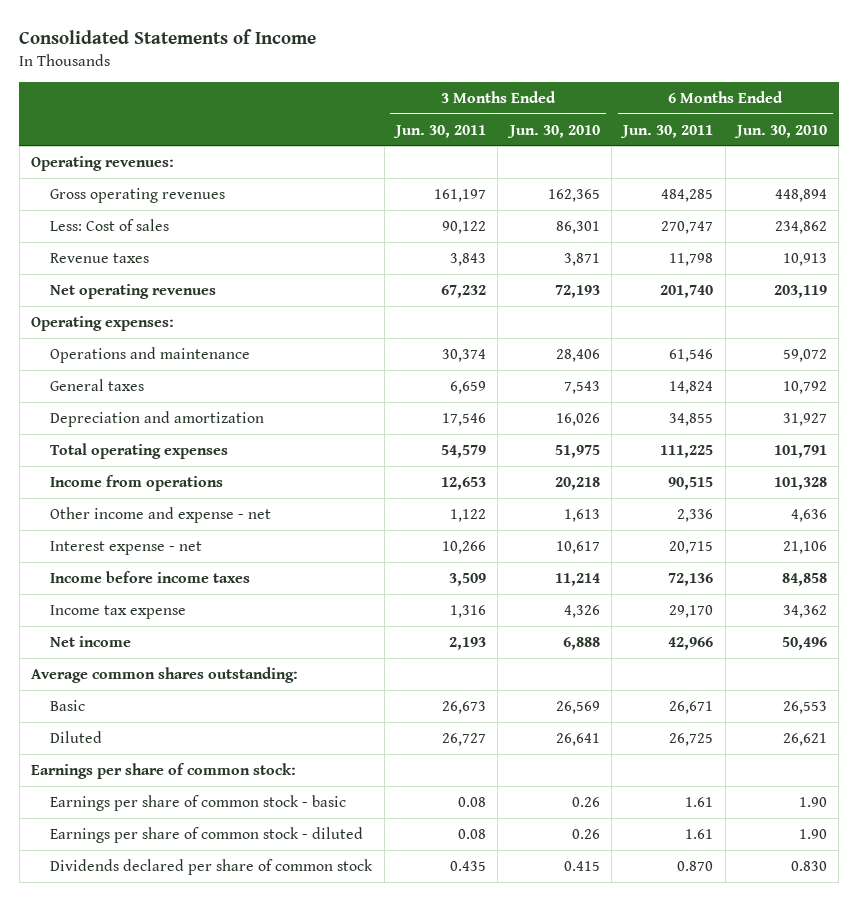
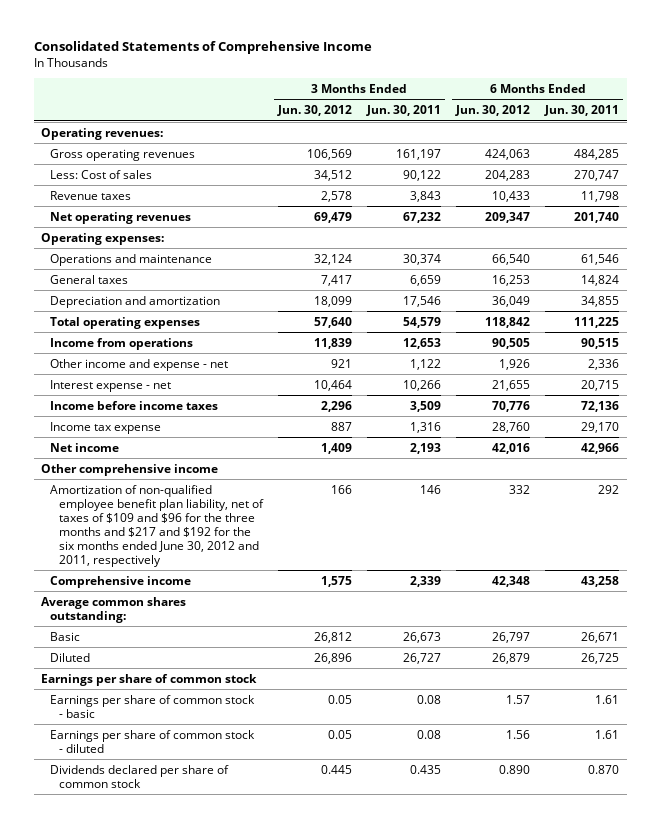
- Consolidated Statements of Income
+ Consolidated Statements of Comprehensive Income
- | 3 Months Ended Jun. 30, 2011 | 3 Months Ended Jun. 30, 2010 | 6 Months Ended Jun. 30, 2011 | 6 Months Ended Jun. 30, 2010
+ | 3 Months Ended Jun. 30, 2012 | 3 Months Ended Jun. 30, 2011 | 6 Months Ended Jun. 30, 2012 | 6 Months Ended Jun. 30, 2011
+ Other comprehensive income
+ Amortization of non-qualified employee benefit plan liability, net of taxes of $109 and $96 for the three months and $217 and $192 for the six months ended June 30, 2012 and 2011, respectively | 166 | 146 | 332 | 292
+ Comprehensive income | 1,575 | 2,339 | 42,348 | 43,258
- Earnings per share of common stock:
+ Earnings per share of common stock

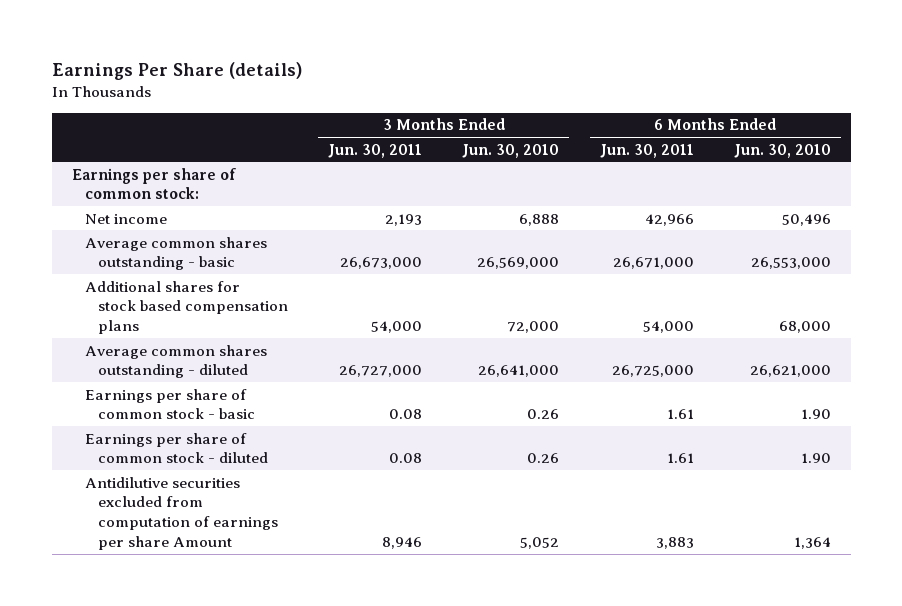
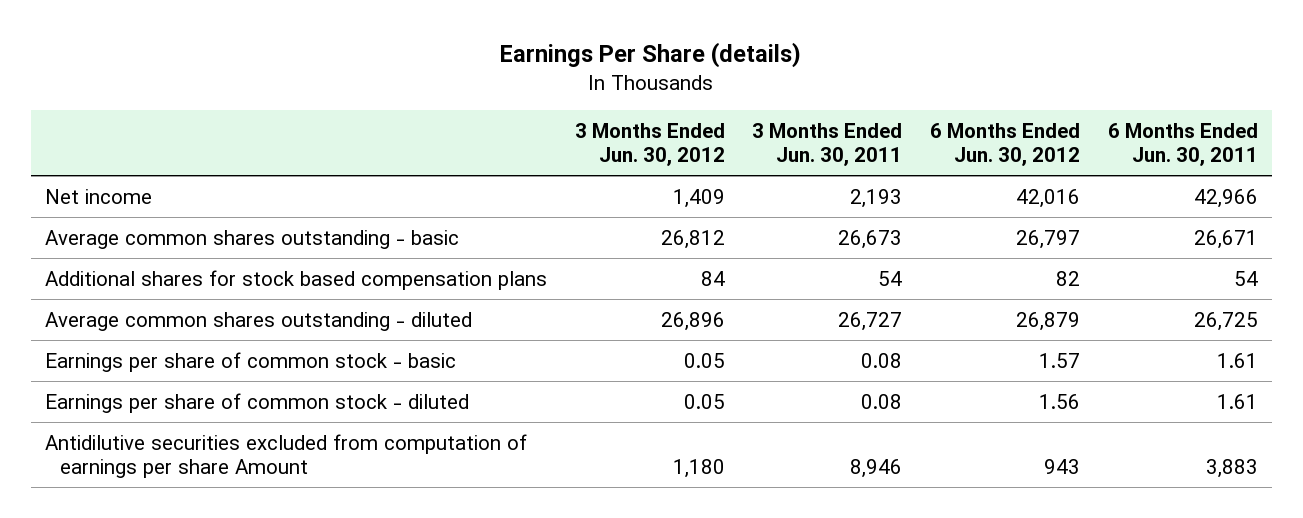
- | 3 Months Ended Jun. 30, 2011 | 3 Months Ended Jun. 30, 2010 | 6 Months Ended Jun. 30, 2011 | 6 Months Ended Jun. 30, 2010
+ | 3 Months Ended Jun. 30, 2012 | 3 Months Ended Jun. 30, 2011 | 6 Months Ended Jun. 30, 2012 | 6 Months Ended Jun. 30, 2011
- Earnings per share of common stock:
- Average common shares outstanding - basic | 26,673,000 | 26,569,000 | 26,671,000 | 26,553,000
- Additional shares for stock based compensation plans | 54,000 | 72,000 | 54,000 | 68,000
- Average common shares outstanding - diluted | 26,727,000 | 26,641,000 | 26,725,000 | 26,621,000
+ Average common shares outstanding - basic | 26,812 | 26,673 | 26,797 | 26,671
+ Additional shares for stock based compensation plans | 84 | 54 | 82 | 54
+ Average common shares outstanding - diluted | 26,896 | 26,727 | 26,879 | 26,725

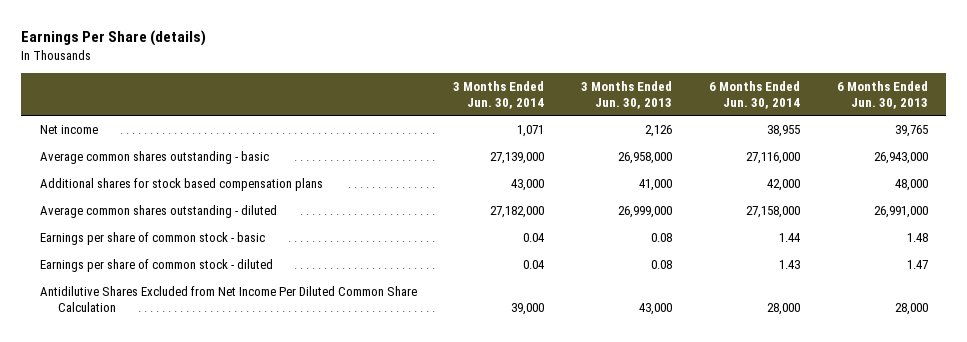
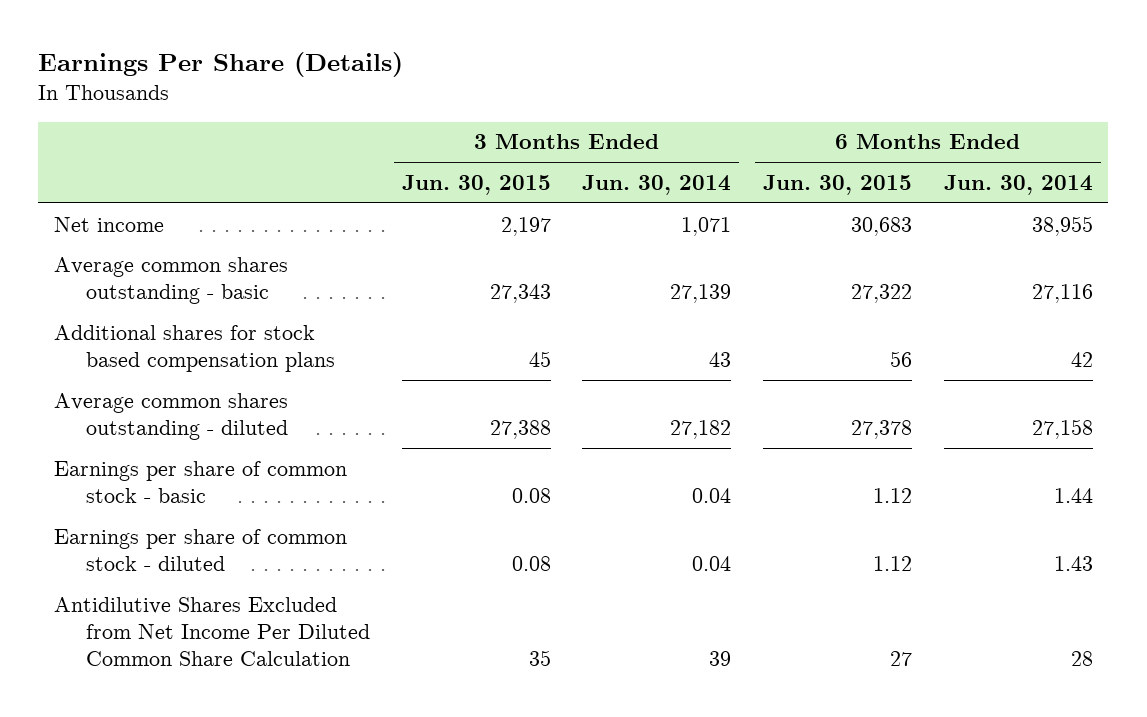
- Earnings Per Share (details)
+ Earnings Per Share (Details)
- | 3 Months Ended Jun. 30, 2014 | 3 Months Ended Jun. 30, 2013 | 6 Months Ended Jun. 30, 2014 | 6 Months Ended Jun. 30, 2013
+ | 3 Months Ended Jun. 30, 2015 | 3 Months Ended Jun. 30, 2014 | 6 Months Ended Jun. 30, 2015 | 6 Months Ended Jun. 30, 2014
- Average common shares outstanding - basic | 27,139,000 | 26,958,000 | 27,116,000 | 26,943,000
- Additional shares for stock based compensation plans | 43,000 | 41,000 | 42,000 | 48,000
- Average common shares outstanding - diluted | 27,182,000 | 26,999,000 | 27,158,000 | 26,991,000
+ Average common shares outstanding - basic | 27,343 | 27,139 | 27,322 | 27,116
+ Additional shares for stock based compensation plans | 45 | 43 | 56 | 42
+ Average common shares outstanding - diluted | 27,388 | 27,182 | 27,378 | 27,158
- Antidilutive Shares Excluded from Net Income Per Diluted Common Share Calculation | 39,000 | 43,000 | 28,000 | 28,000
+ Antidilutive Shares Excluded from Net Income Per Diluted Common Share Calculation | 35 | 39 | 27 | 28

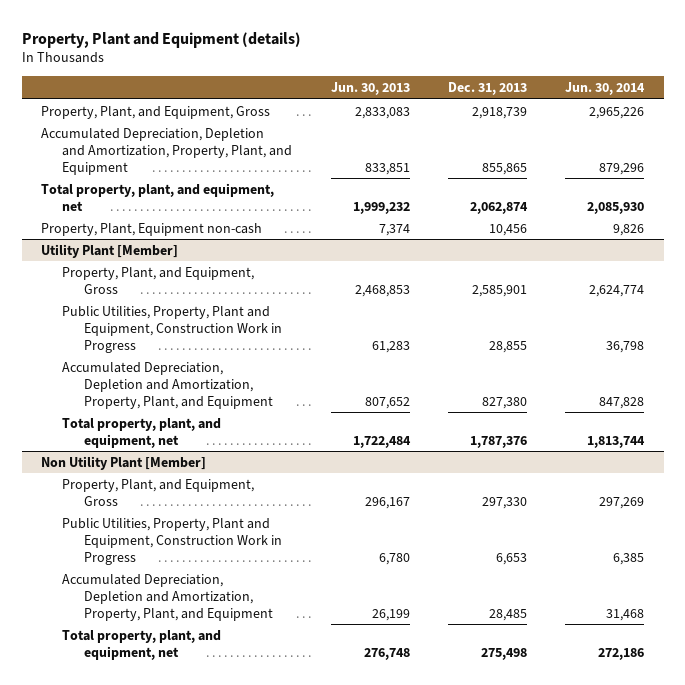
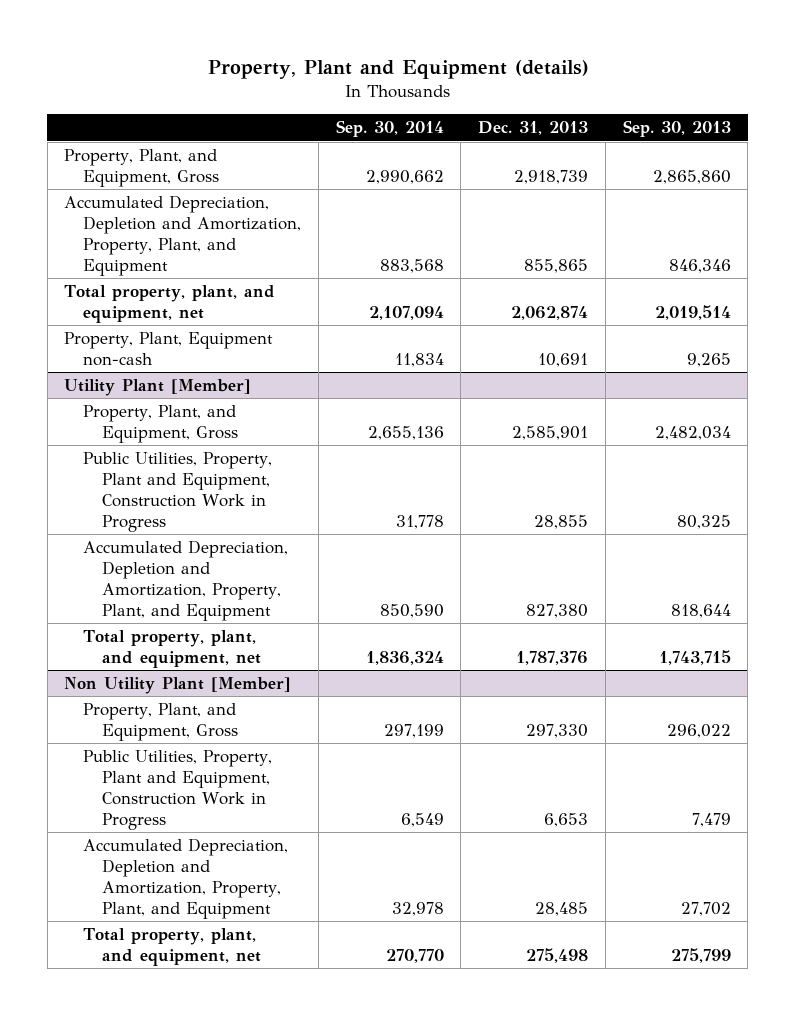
- | Jun. 30, 2013 | Dec. 31, 2013 | Jun. 30, 2014
+ | Sep. 30, 2014 | Dec. 31, 2013 | Sep. 30, 2013
- Property, Plant, Equipment non-cash | 7,374 | 10,456 | 9,826
+ Property, Plant, Equipment non-cash | 11,834 | 10,691 | 9,265

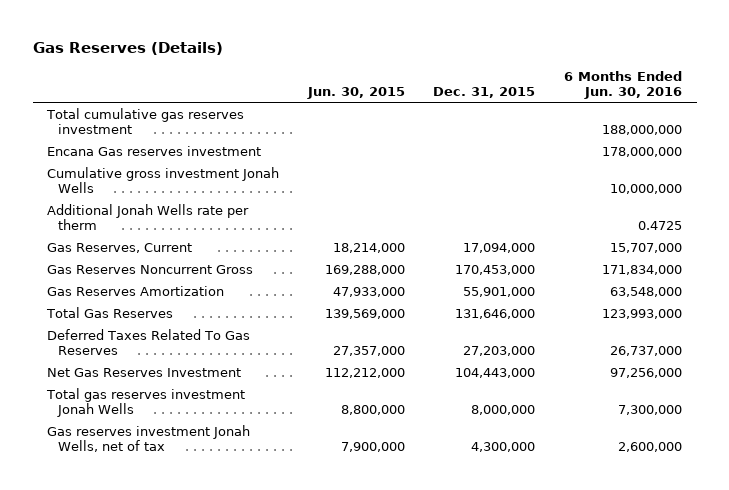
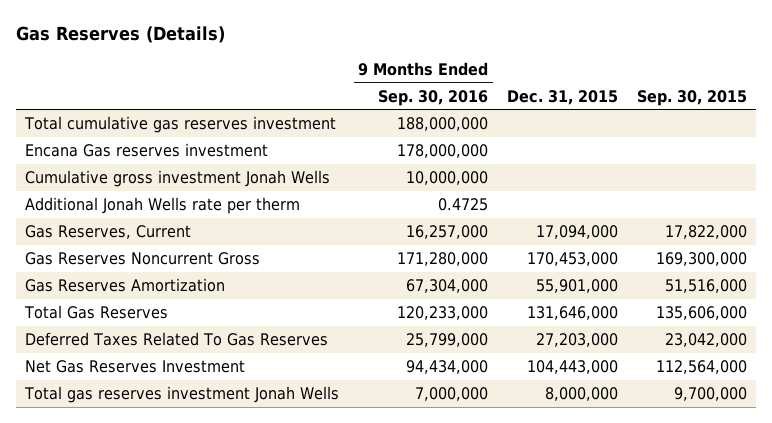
- | Jun. 30, 2015 | Dec. 31, 2015 | 6 Months Ended Jun. 30, 2016
+ | 9 Months Ended Sep. 30, 2016 | Dec. 31, 2015 | Sep. 30, 2015
- Gas reserves investment Jonah Wells, net of tax | 7,900,000 | 4,300,000 | 2,600,000

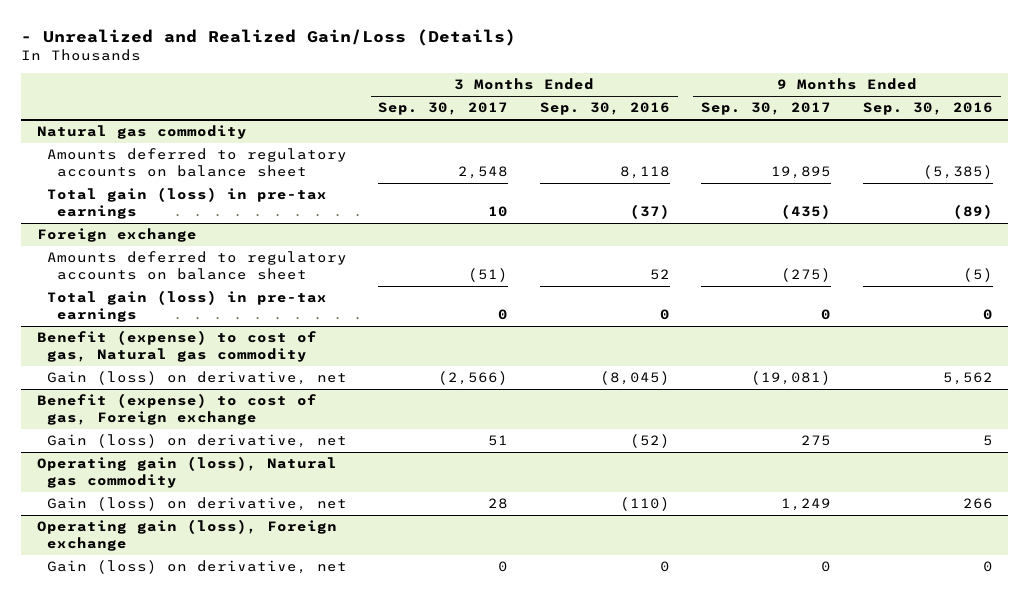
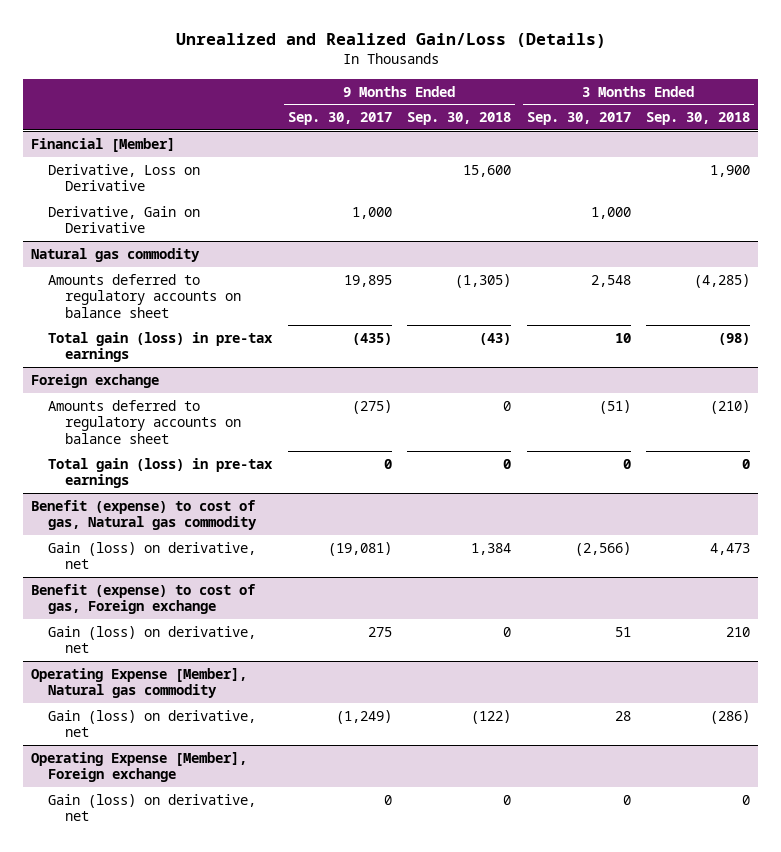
- - Unrealized and Realized Gain/Loss (Details)
+ Unrealized and Realized Gain/Loss (Details)
- | 3 Months Ended Sep. 30, 2017 | 3 Months Ended Sep. 30, 2016 | 9 Months Ended Sep. 30, 2017 | 9 Months Ended Sep. 30, 2016
+ | 9 Months Ended Sep. 30, 2017 | 9 Months Ended Sep. 30, 2018 | 3 Months Ended Sep. 30, 2017 | 3 Months Ended Sep. 30, 2018
+ Financial [Member]
+ Derivative, Loss on Derivative | | 15,600 | | 1,900
+ Derivative, Gain on Derivative | 1,000 | | 1,000 |
- Operating gain (loss), Natural gas commodity
- Gain (loss) on derivative, net | 28 | (110) | 1,249 | 266
- Operating gain (loss), Foreign exchange
+ Operating Expense [Member], Natural gas commodity
+ Gain (loss) on derivative, net | (1,249) | (122) | 28 | (286)
+ Operating Expense [Member], Foreign exchange

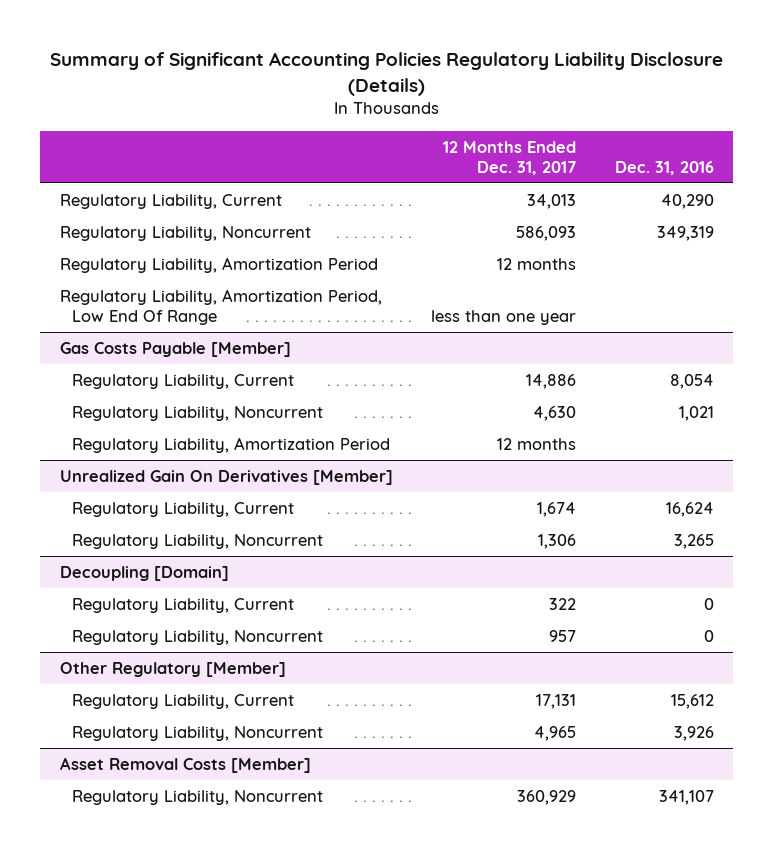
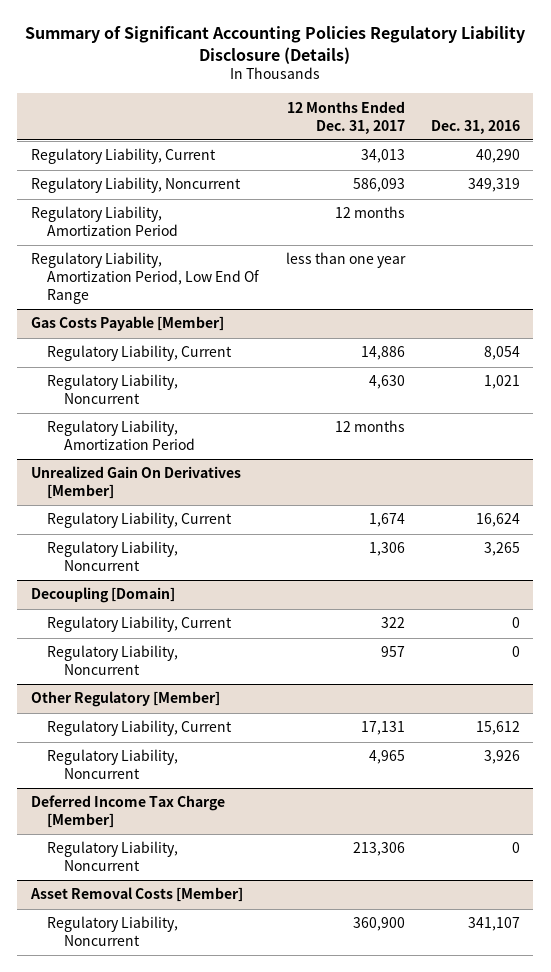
+ Deferred Income Tax Charge [Member]
+ Regulatory Liability, Noncurrent | 213,306 | 0
@ Asset Removal Costs [Member]
- Regulatory Liability, Noncurrent | 360,929 | 341,107
+ Regulatory Liability, Noncurrent | 360,900 | 341,107

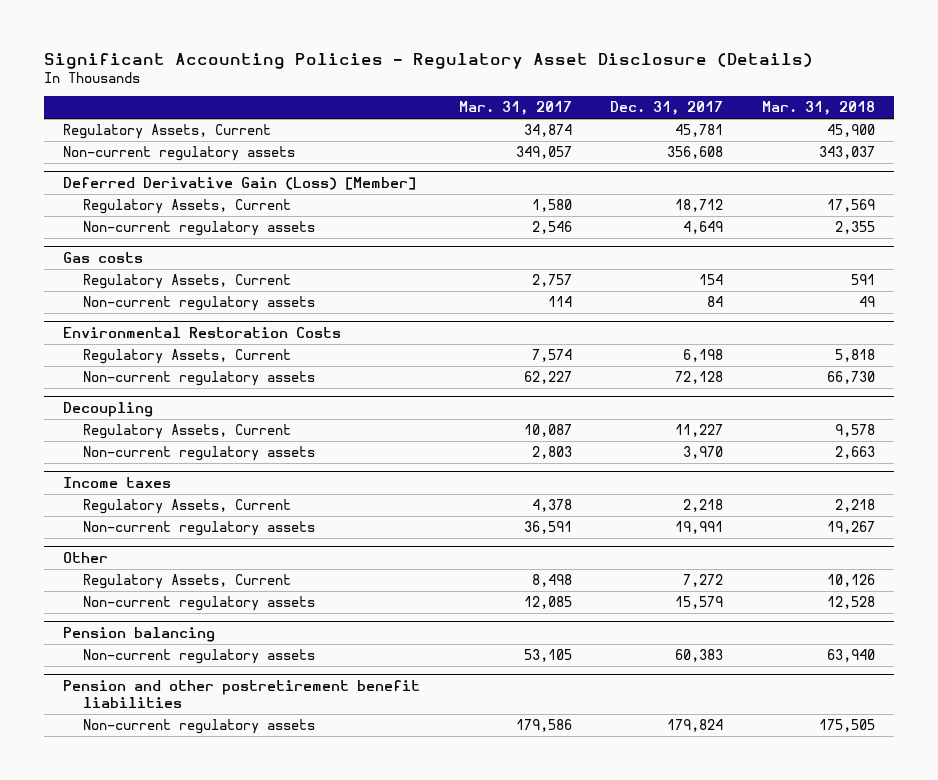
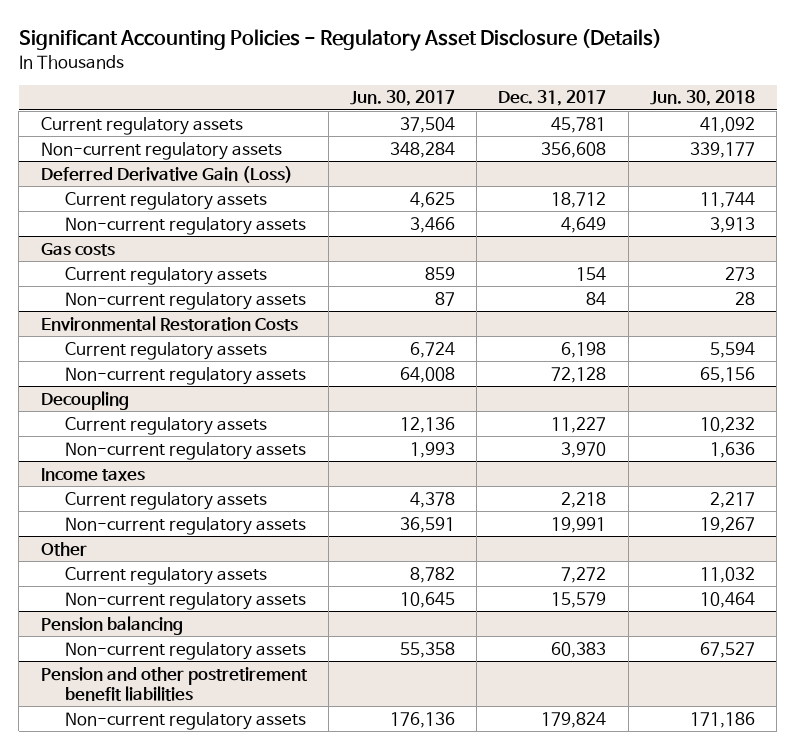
- | Mar. 31, 2017 | Dec. 31, 2017 | Mar. 31, 2018
+ | Jun. 30, 2017 | Dec. 31, 2017 | Jun. 30, 2018
- Regulatory Assets, Current | 34,874 | 45,781 | 45,900
+ Current regulatory assets | 37,504 | 45,781 | 41,092
- Deferred Derivative Gain (Loss) [Member]
- Regulatory Assets, Current | 1,580 | 18,712 | 17,569
+ Deferred Derivative Gain (Loss)
+ Current regulatory assets | 4,625 | 18,712 | 11,744
@ Gas costs
- Regulatory Assets, Current | 2,757 | 154 | 591
+ Current regulatory assets | 859 | 154 | 273
@ Environmental Restoration Costs
- Regulatory Assets, Current | 7,574 | 6,198 | 5,818
+ Current regulatory assets | 6,724 | 6,198 | 5,594
@ Decoupling
- Regulatory Assets, Current | 10,087 | 11,227 | 9,578
+ Current regulatory assets | 12,136 | 11,227 | 10,232
@ Income taxes
- Regulatory Assets, Current | 4,378 | 2,218 | 2,218
+ Current regulatory assets | 4,378 | 2,218 | 2,217
@ Other
- Regulatory Assets, Current | 8,498 | 7,272 | 10,126
+ Current regulatory assets | 8,782 | 7,272 | 11,032

